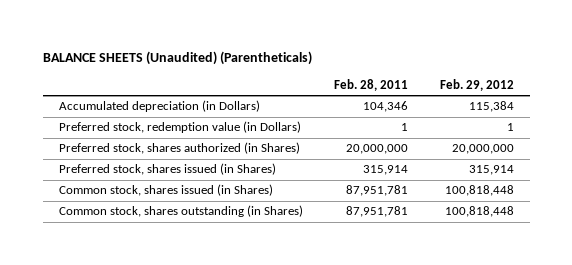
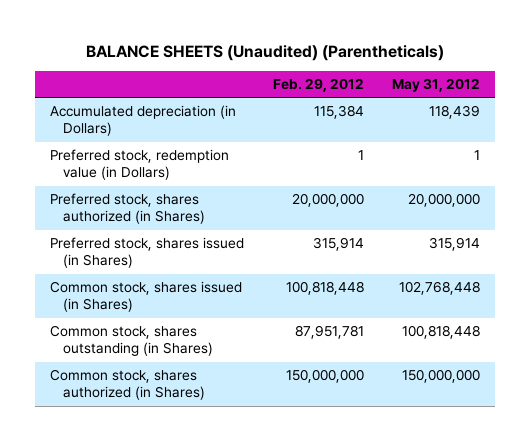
- | Feb. 28, 2011 | Feb. 29, 2012
+ | Feb. 29, 2012 | May 31, 2012
- Common stock, shares outstanding (in Shares) | 87,951,781 | 100,818,448
+ Common stock, shares outstanding (in Shares) | 87,951,781 | 100,818,448
+ Common stock, shares authorized (in Shares) | 150,000,000 | 150,000,000

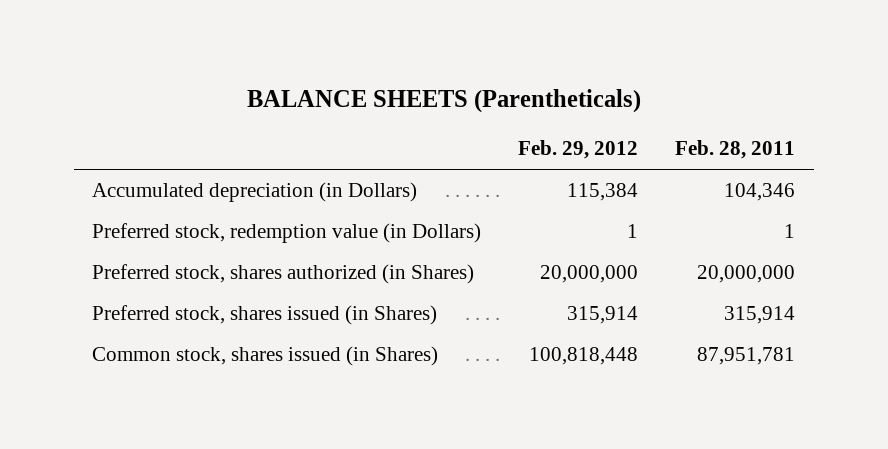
- BALANCE SHEETS (Unaudited) (Parentheticals)
+ BALANCE SHEETS (Parentheticals)
- | Feb. 29, 2012 | May 31, 2012
+ | Feb. 29, 2012 | Feb. 28, 2011
- Common stock, shares outstanding (in Shares) | 87,951,781 | 100,818,448
- Common stock, shares authorized (in Shares) | 150,000,000 | 150,000,000

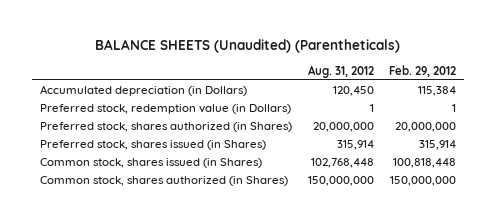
- BALANCE SHEETS (Parentheticals)
+ BALANCE SHEETS (Unaudited) (Parentheticals)
- | Feb. 29, 2012 | Feb. 28, 2011
+ | Aug. 31, 2012 | Feb. 29, 2012
+ Common stock, shares authorized (in Shares) | 150,000,000 | 150,000,000

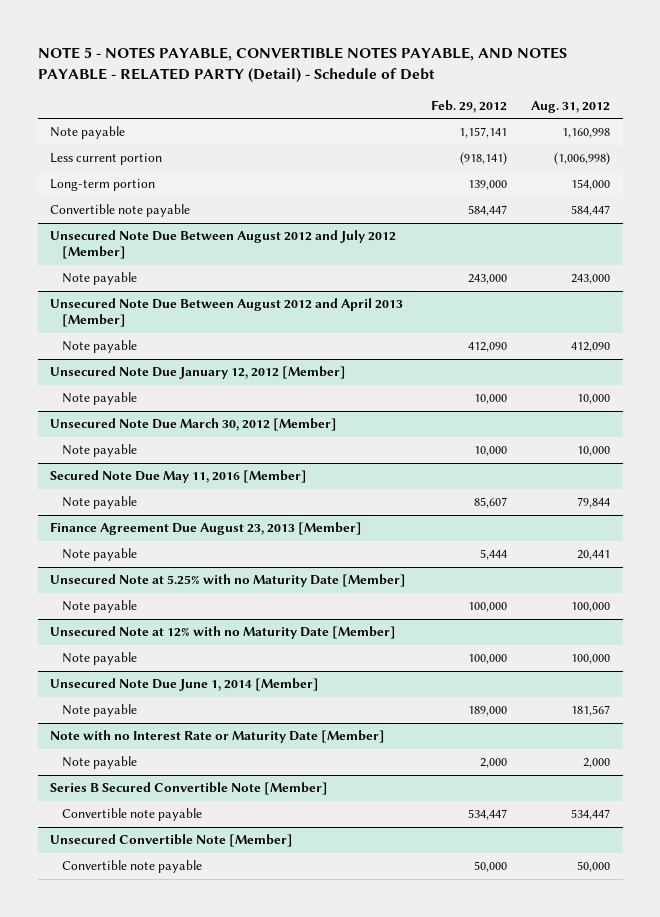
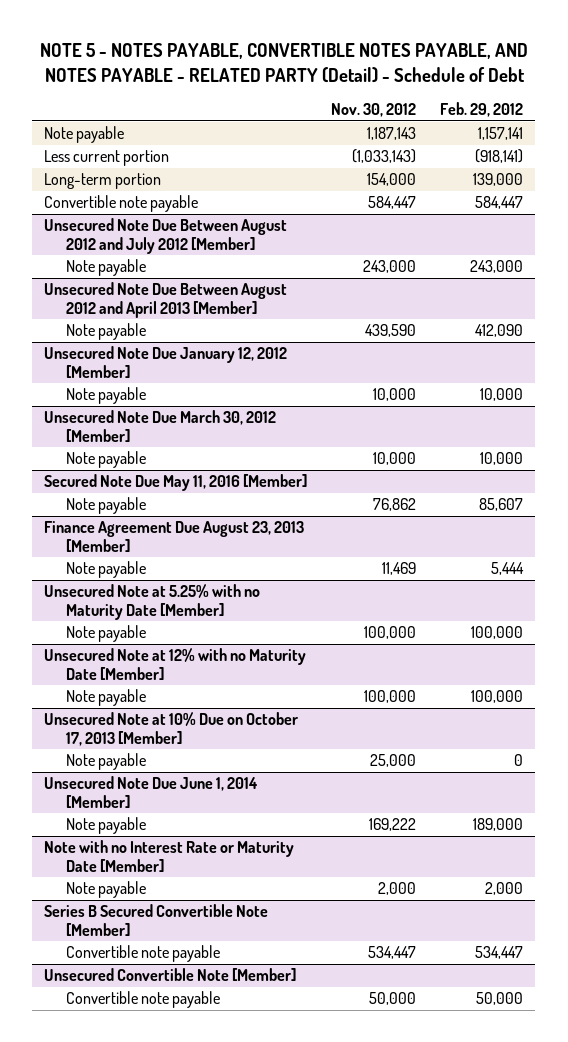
- | Feb. 29, 2012 | Aug. 31, 2012
+ | Nov. 30, 2012 | Feb. 29, 2012
+ Unsecured Note at 10% Due on October 17, 2013 [Member]
+ Note payable | 25,000 | 0

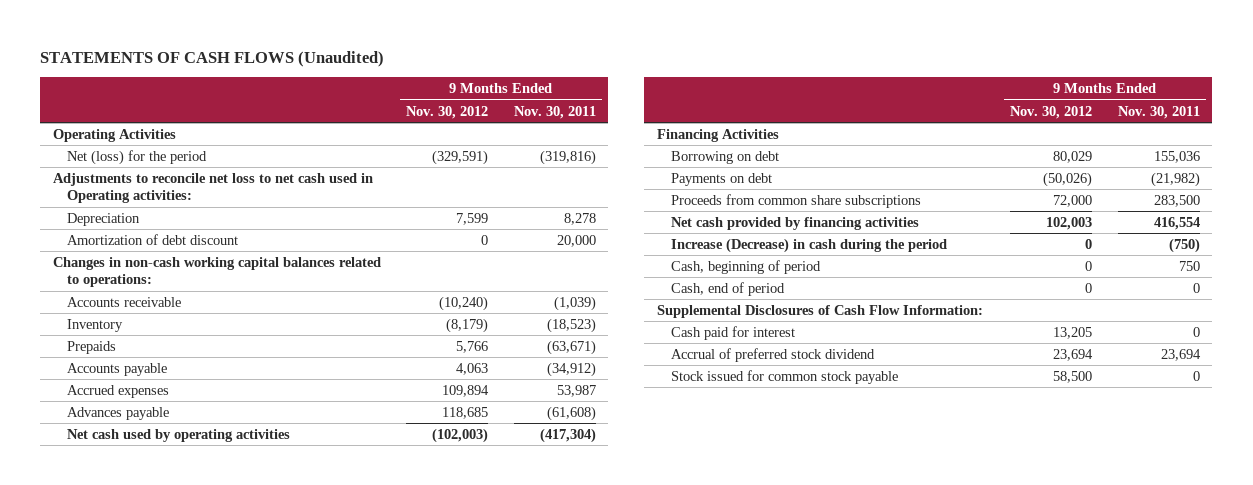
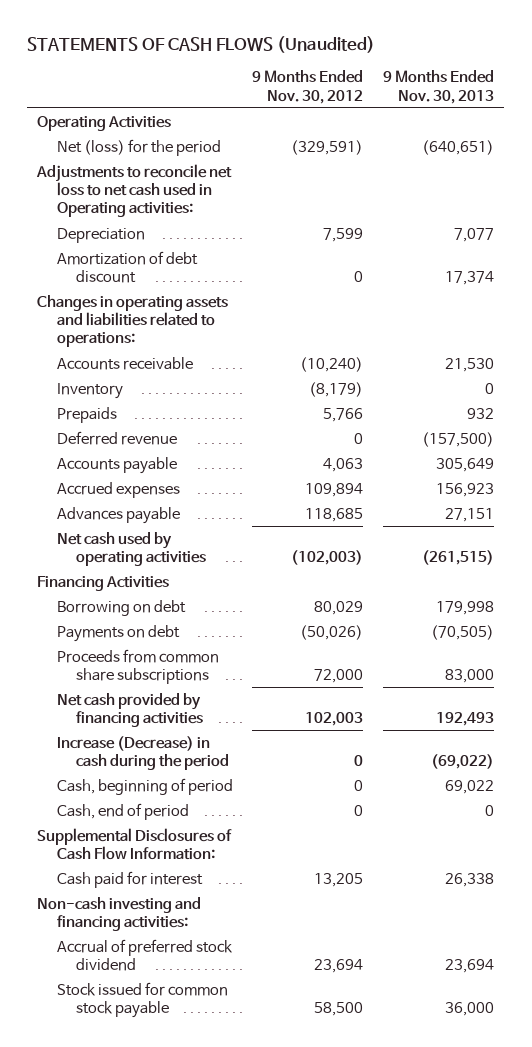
- | 9 Months Ended Nov. 30, 2012 | 9 Months Ended Nov. 30, 2011
+ | 9 Months Ended Nov. 30, 2012 | 9 Months Ended Nov. 30, 2013
- Changes in non-cash working capital balances related to operations:
+ Changes in operating assets and liabilities related to operations:
+ Deferred revenue | 0 | (157,500)
+ Non-cash investing and financing activities:

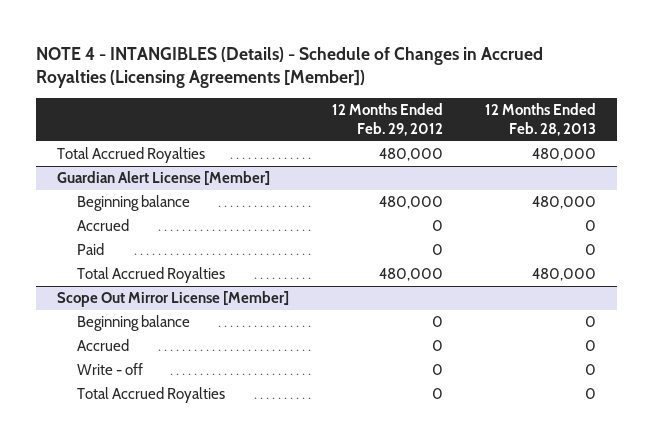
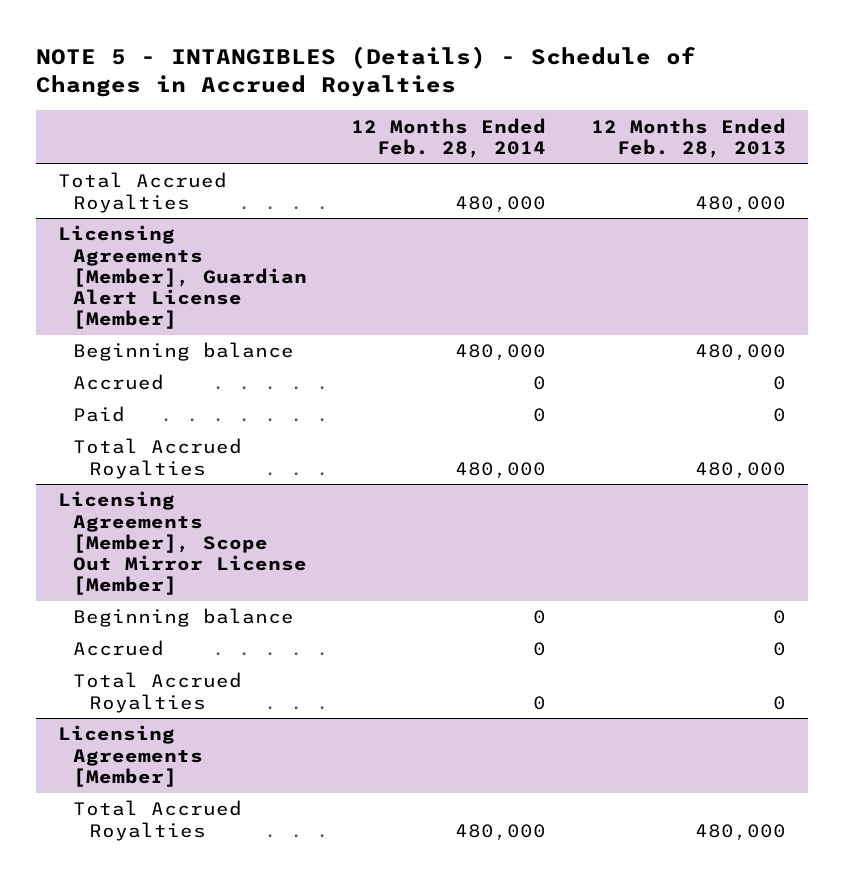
- NOTE 4 - INTANGIBLES (Details) - Schedule of Changes in Accrued Royalties (Licensing Agreements [Member])
+ NOTE 5 - INTANGIBLES (Details) - Schedule of Changes in Accrued Royalties
- | 12 Months Ended Feb. 29, 2012 | 12 Months Ended Feb. 28, 2013
+ | 12 Months Ended Feb. 28, 2014 | 12 Months Ended Feb. 28, 2013
- Guardian Alert License [Member]
+ Licensing Agreements [Member], Guardian Alert License [Member]
- Scope Out Mirror License [Member]
+ Licensing Agreements [Member], Scope Out Mirror License [Member]
- Write - off | 0 | 0
+ Licensing Agreements [Member]
+ Total Accrued Royalties | 480,000 | 480,000

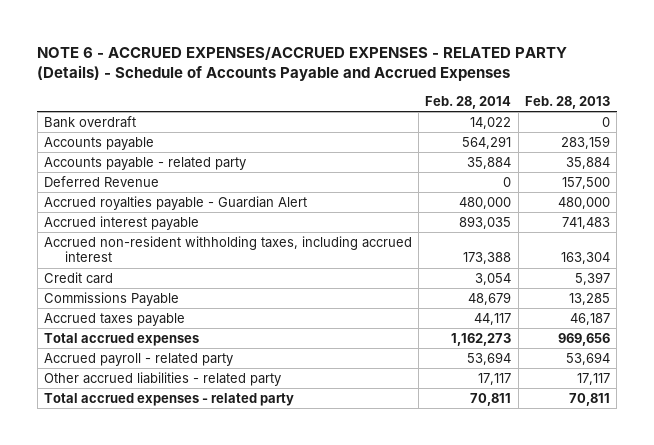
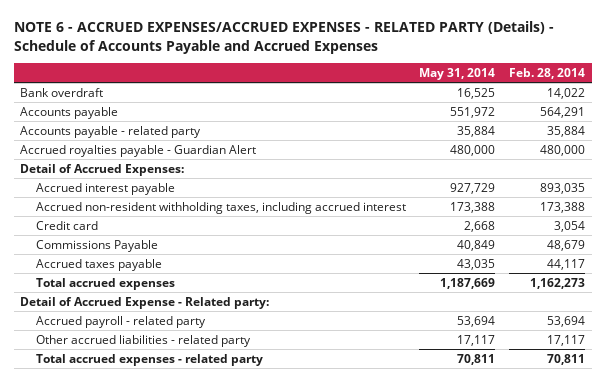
- | Feb. 28, 2014 | Feb. 28, 2013
+ | May 31, 2014 | Feb. 28, 2014
- Deferred Revenue | 0 | 157,500
+ Detail of Accrued Expenses:
+ Detail of Accrued Expense - Related party:

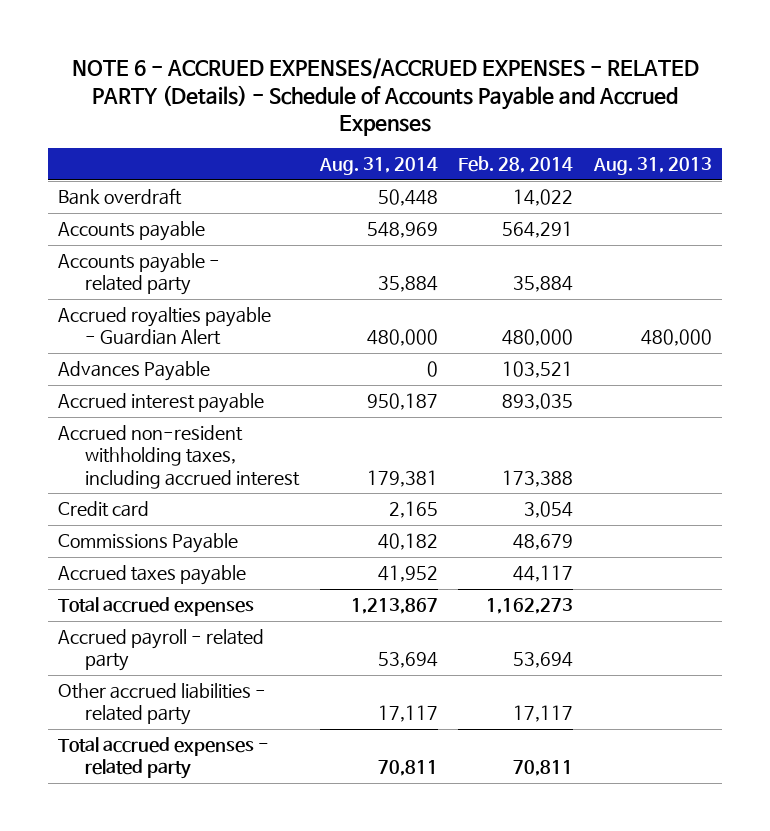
- | May 31, 2014 | Feb. 28, 2014
+ | Aug. 31, 2014 | Feb. 28, 2014 | Aug. 31, 2013
- Detail of Accrued Expenses:
+ Advances Payable | 0 | 103,521 |
- Detail of Accrued Expense - Related party:

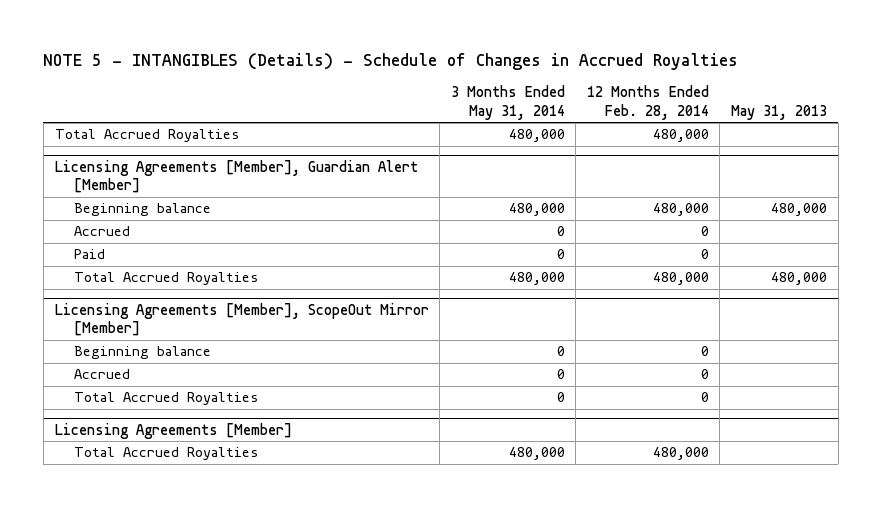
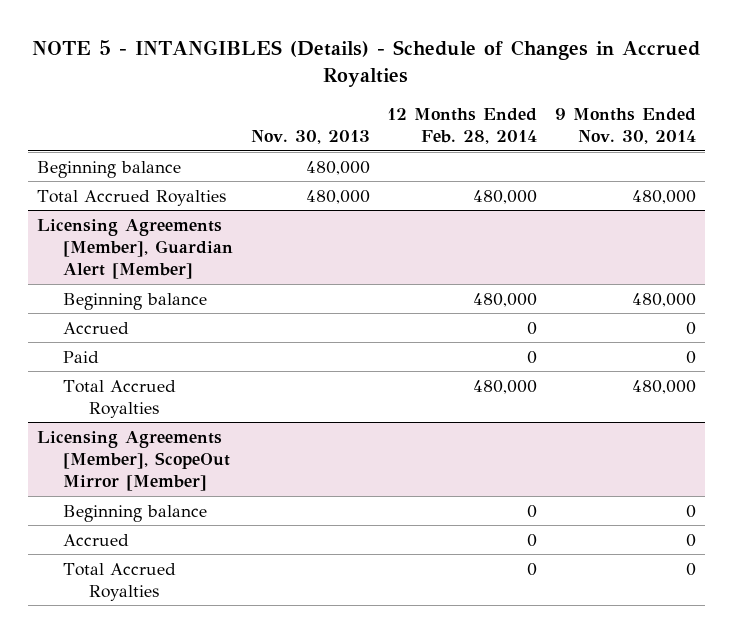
- | 3 Months Ended May 31, 2014 | 12 Months Ended Feb. 28, 2014 | May 31, 2013
+ | Nov. 30, 2013 | 12 Months Ended Feb. 28, 2014 | 9 Months Ended Nov. 30, 2014
+ Beginning balance | 480,000 | |
- Licensing Agreements [Member]
- Total Accrued Royalties | 480,000 | 480,000 |

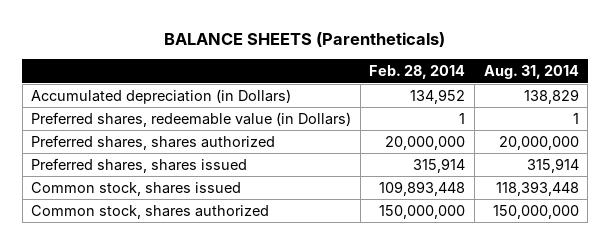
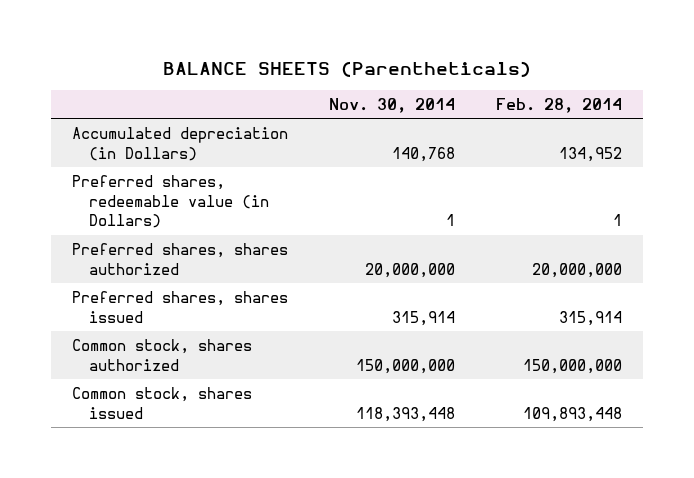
- | Feb. 28, 2014 | Aug. 31, 2014
+ | Nov. 30, 2014 | Feb. 28, 2014
moved down: Common stock, shares issued | 118,393,448 | 109,893,448

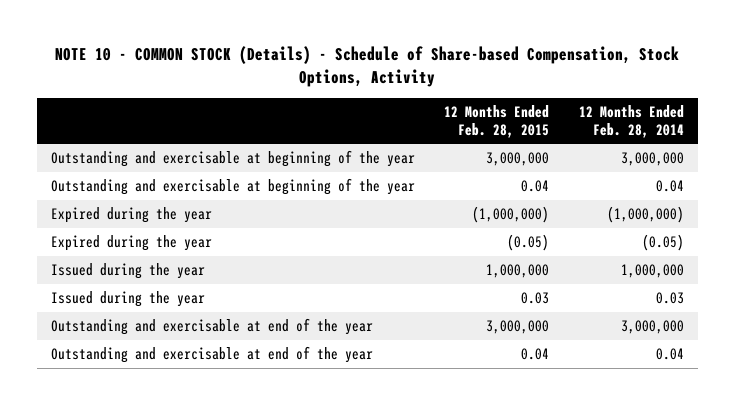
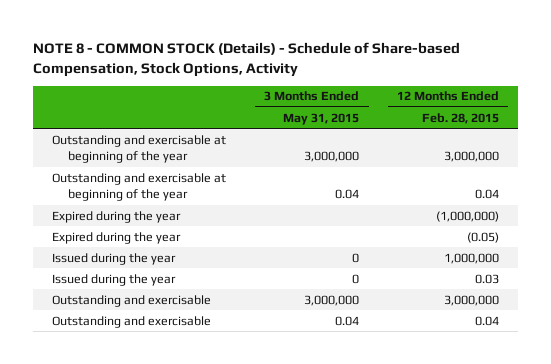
- NOTE 10 - COMMON STOCK (Details) - Schedule of Share-based Compensation, Stock Options, Activity
+ NOTE 8 - COMMON STOCK (Details) - Schedule of Share-based Compensation, Stock Options, Activity
- | 12 Months Ended Feb. 28, 2015 | 12 Months Ended Feb. 28, 2014
+ | 3 Months Ended May 31, 2015 | 12 Months Ended Feb. 28, 2015
- Outstanding and exercisable at end of the year | 3,000,000 | 3,000,000
- Outstanding and exercisable at end of the year | 0.04 | 0.04
+ Outstanding and exercisable | 3,000,000 | 3,000,000
+ Outstanding and exercisable | 0.04 | 0.04

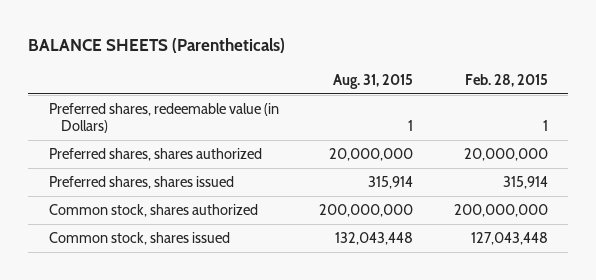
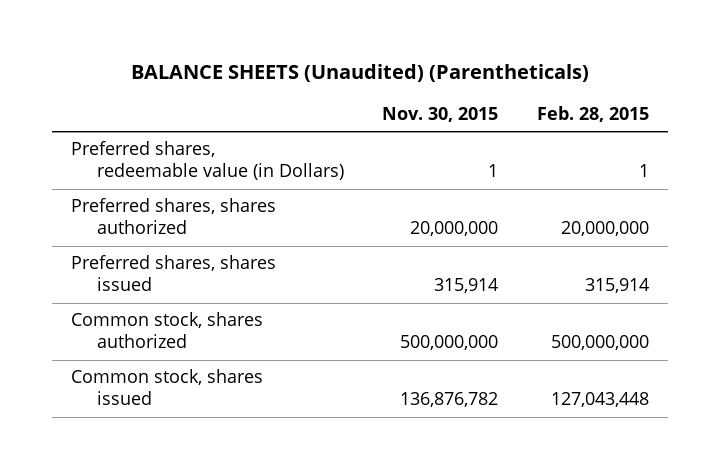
- BALANCE SHEETS (Parentheticals)
+ BALANCE SHEETS (Unaudited) (Parentheticals)
- | Aug. 31, 2015 | Feb. 28, 2015
+ | Nov. 30, 2015 | Feb. 28, 2015
- Common stock, shares authorized | 200,000,000 | 200,000,000
+ Common stock, shares authorized | 500,000,000 | 500,000,000

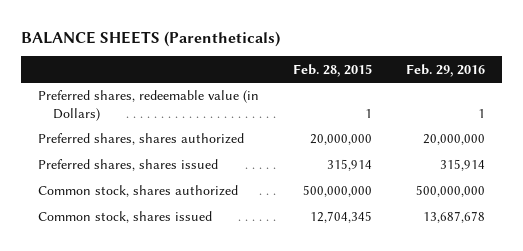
- BALANCE SHEETS (Unaudited) (Parentheticals)
+ BALANCE SHEETS (Parentheticals)
- | Nov. 30, 2015 | Feb. 28, 2015
+ | Feb. 28, 2015 | Feb. 29, 2016
- Common stock, shares issued | 136,876,782 | 127,043,448
+ Common stock, shares issued | 12,704,345 | 13,687,678

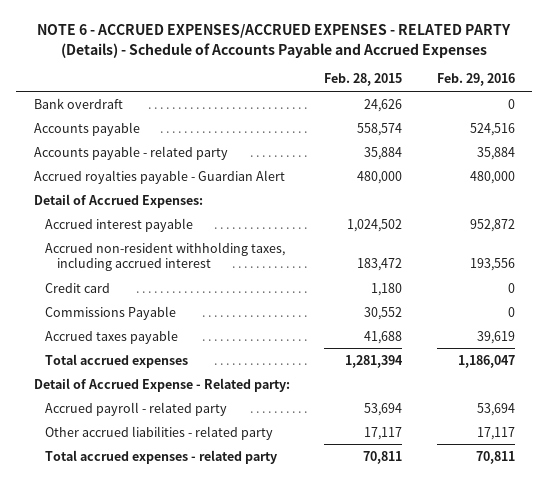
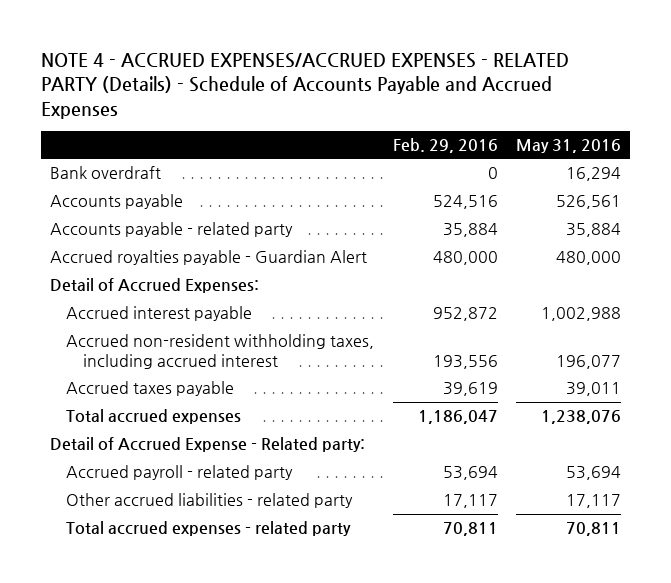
- NOTE 6 - ACCRUED EXPENSES/ACCRUED EXPENSES - RELATED PARTY (Details) - Schedule of Accounts Payable and Accrued Expenses
+ NOTE 4 - ACCRUED EXPENSES/ACCRUED EXPENSES - RELATED PARTY (Details) - Schedule of Accounts Payable and Accrued Expenses
- | Feb. 28, 2015 | Feb. 29, 2016
+ | Feb. 29, 2016 | May 31, 2016
- Credit card | 1,180 | 0
- Commissions Payable | 30,552 | 0

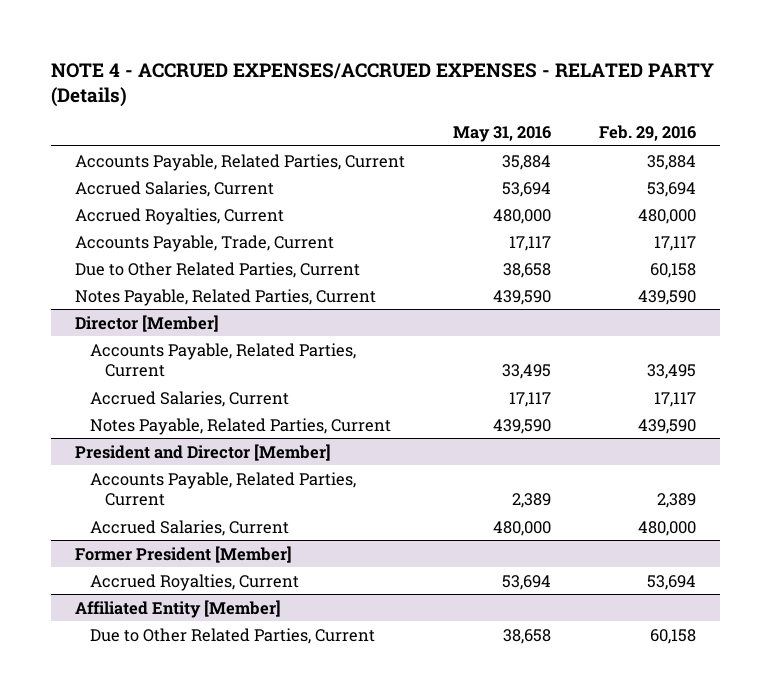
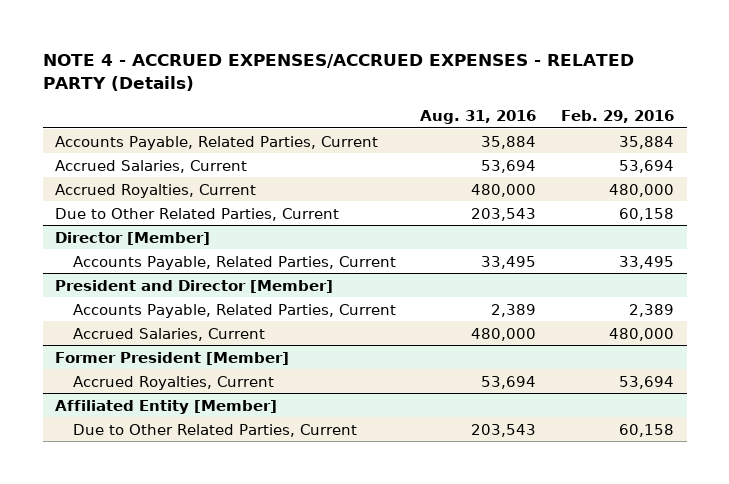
- | May 31, 2016 | Feb. 29, 2016
+ | Aug. 31, 2016 | Feb. 29, 2016
- Accounts Payable, Trade, Current | 17,117 | 17,117
- Notes Payable, Related Parties, Current | 439,590 | 439,590
@ Director [Member]
- Accrued Salaries, Current | 17,117 | 17,117
- Notes Payable, Related Parties, Current | 439,590 | 439,590

